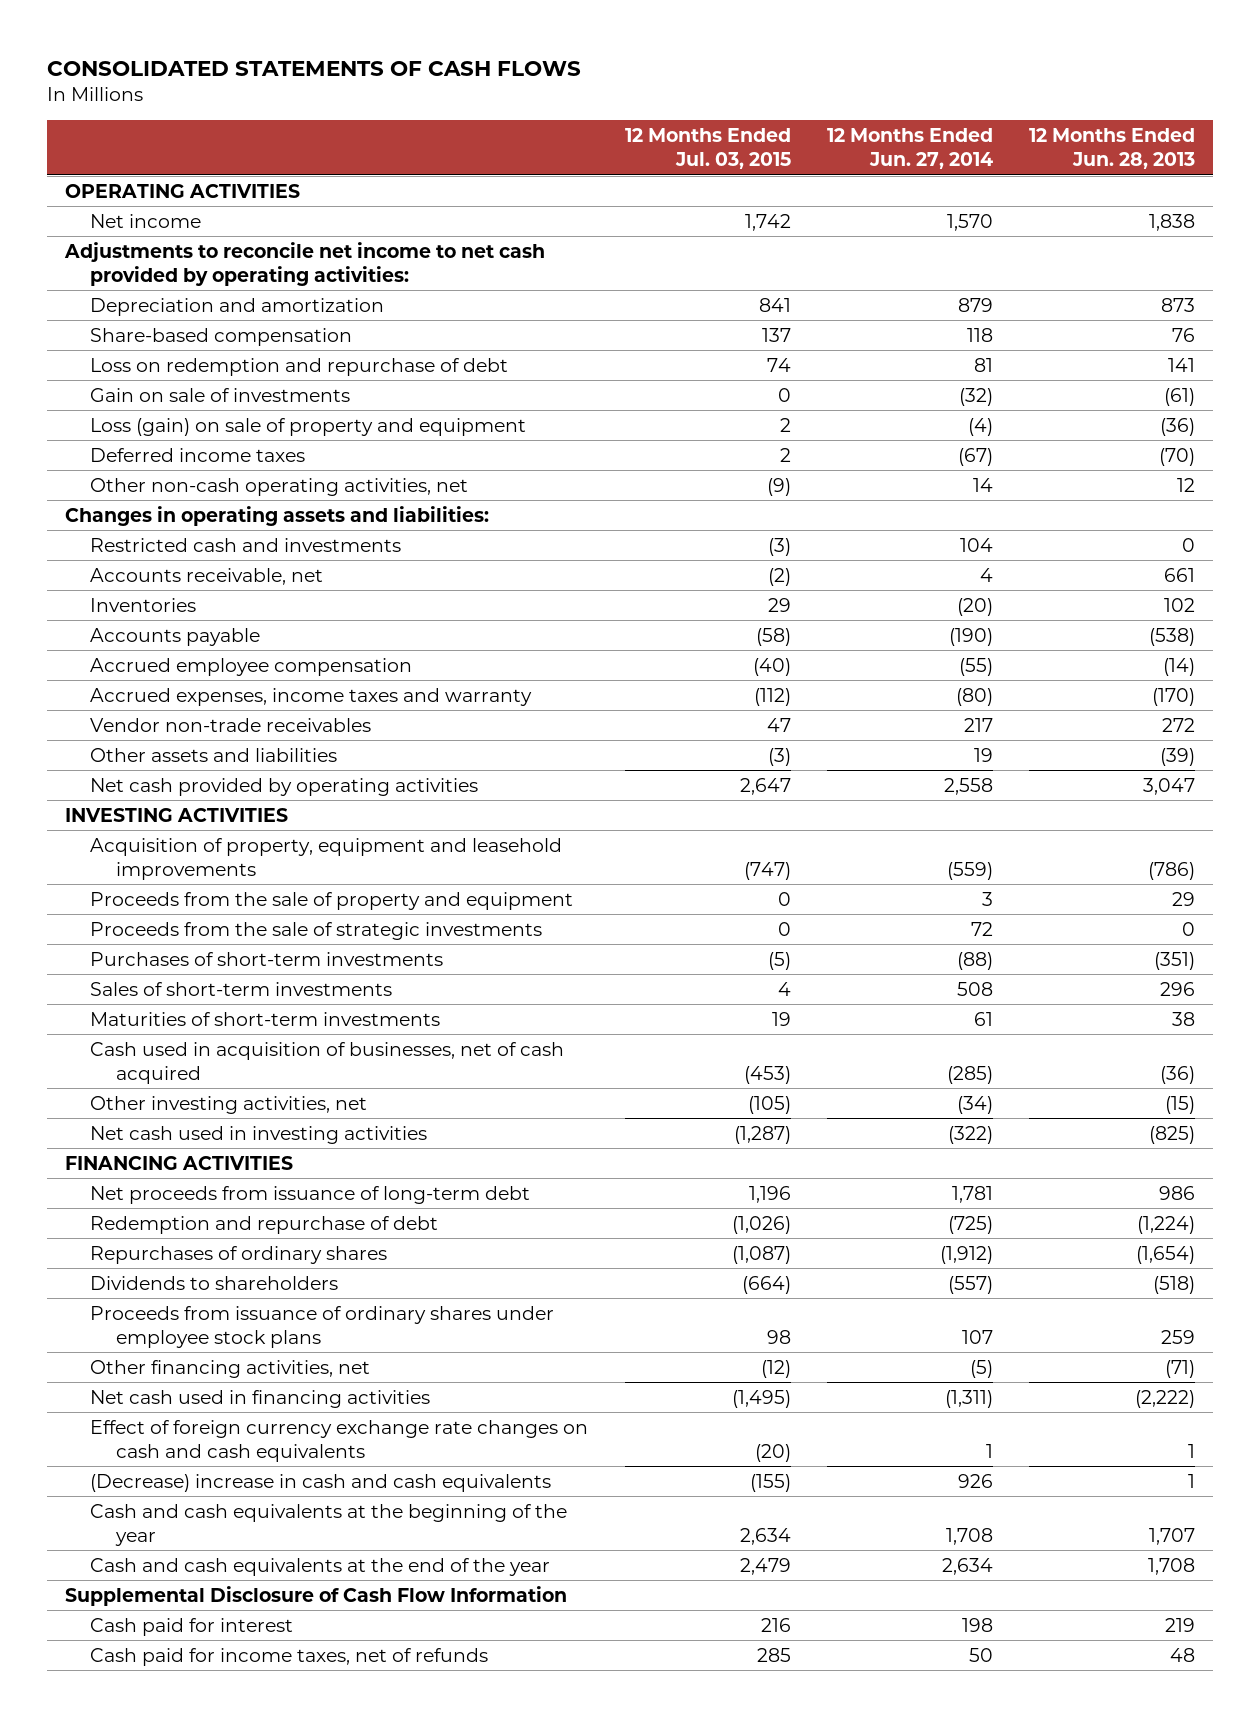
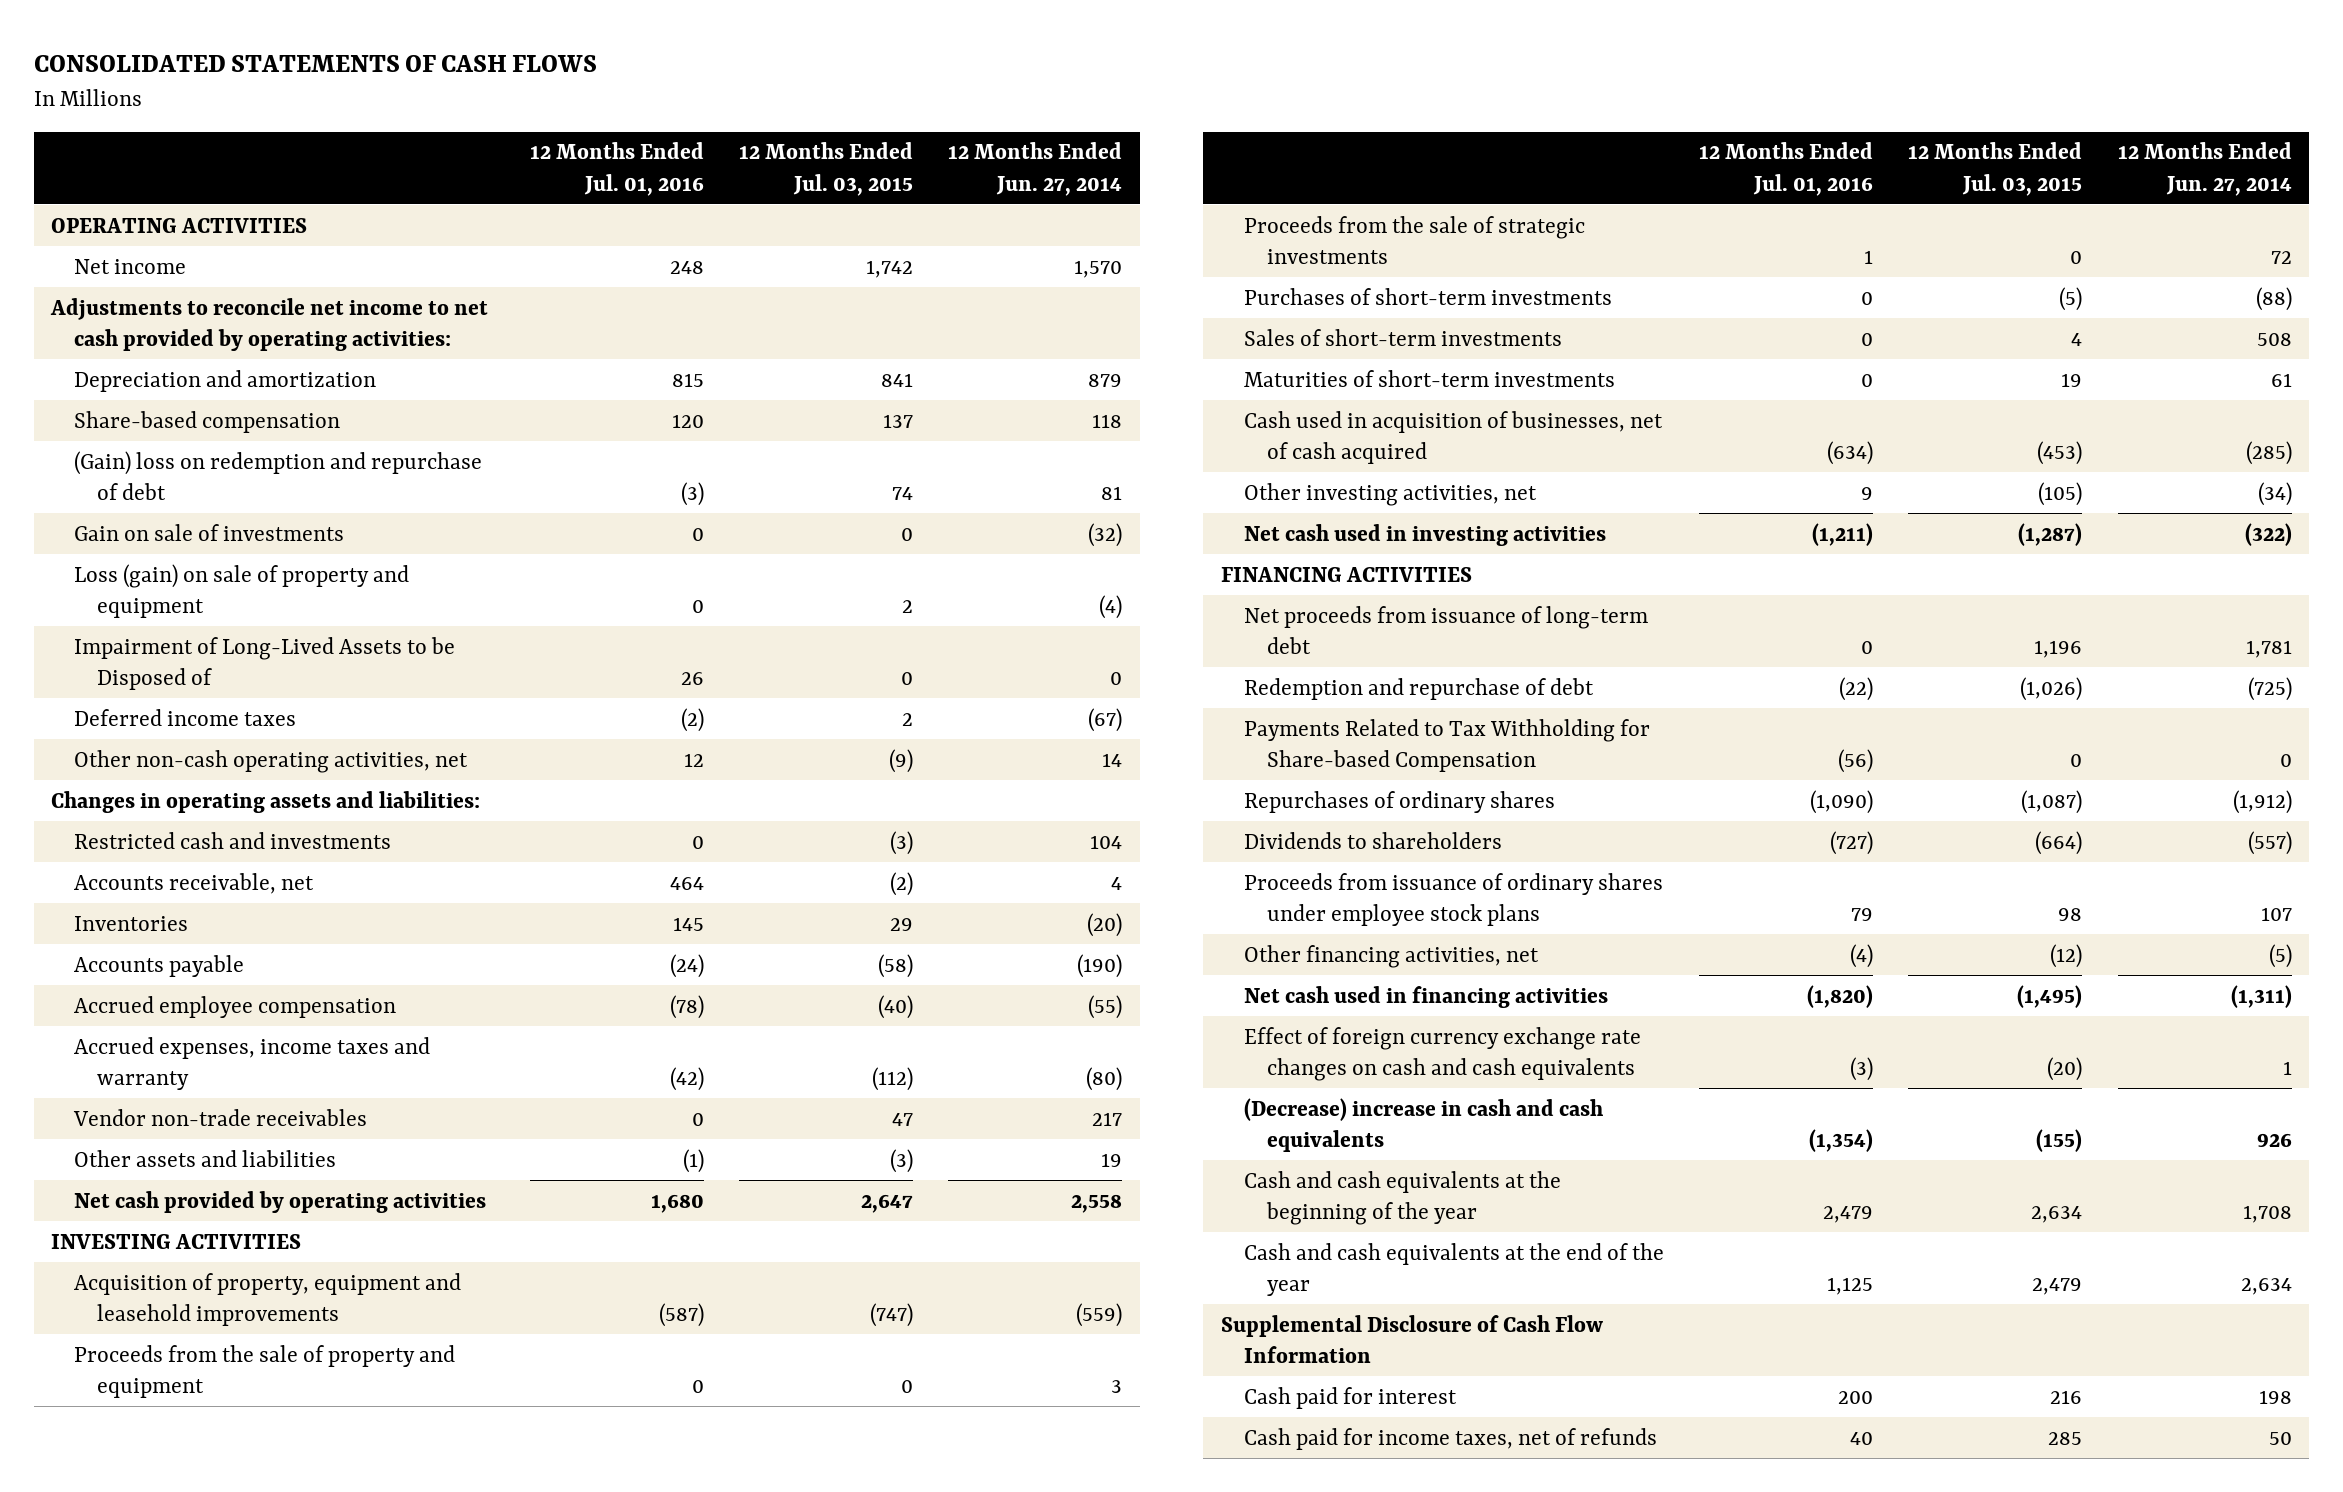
- | 12 Months Ended Jul. 03, 2015 | 12 Months Ended Jun. 27, 2014 | 12 Months Ended Jun. 28, 2013
+ | 12 Months Ended Jul. 01, 2016 | 12 Months Ended Jul. 03, 2015 | 12 Months Ended Jun. 27, 2014
- Loss on redemption and repurchase of debt | 74 | 81 | 141
+ (Gain) loss on redemption and repurchase of debt | (3) | 74 | 81
+ Impairment of Long-Lived Assets to be Disposed of | 26 | 0 | 0
+ Payments Related to Tax Withholding for Share-based Compensation | (56) | 0 | 0

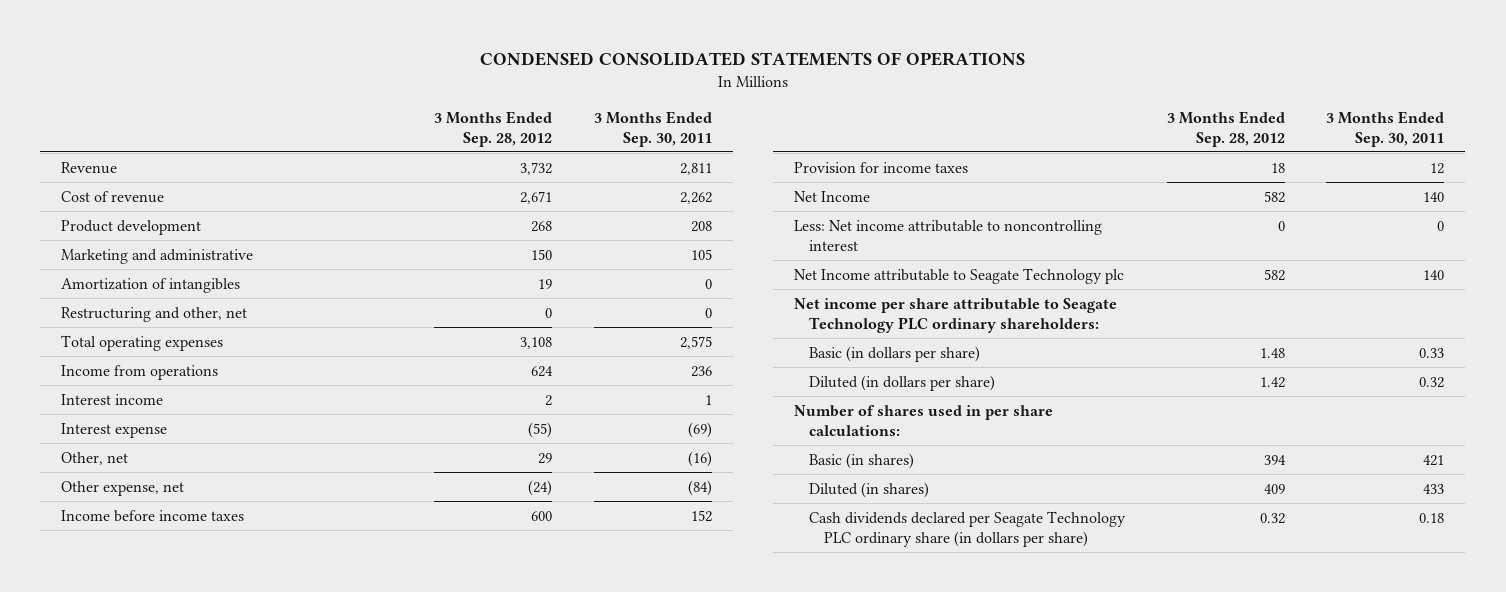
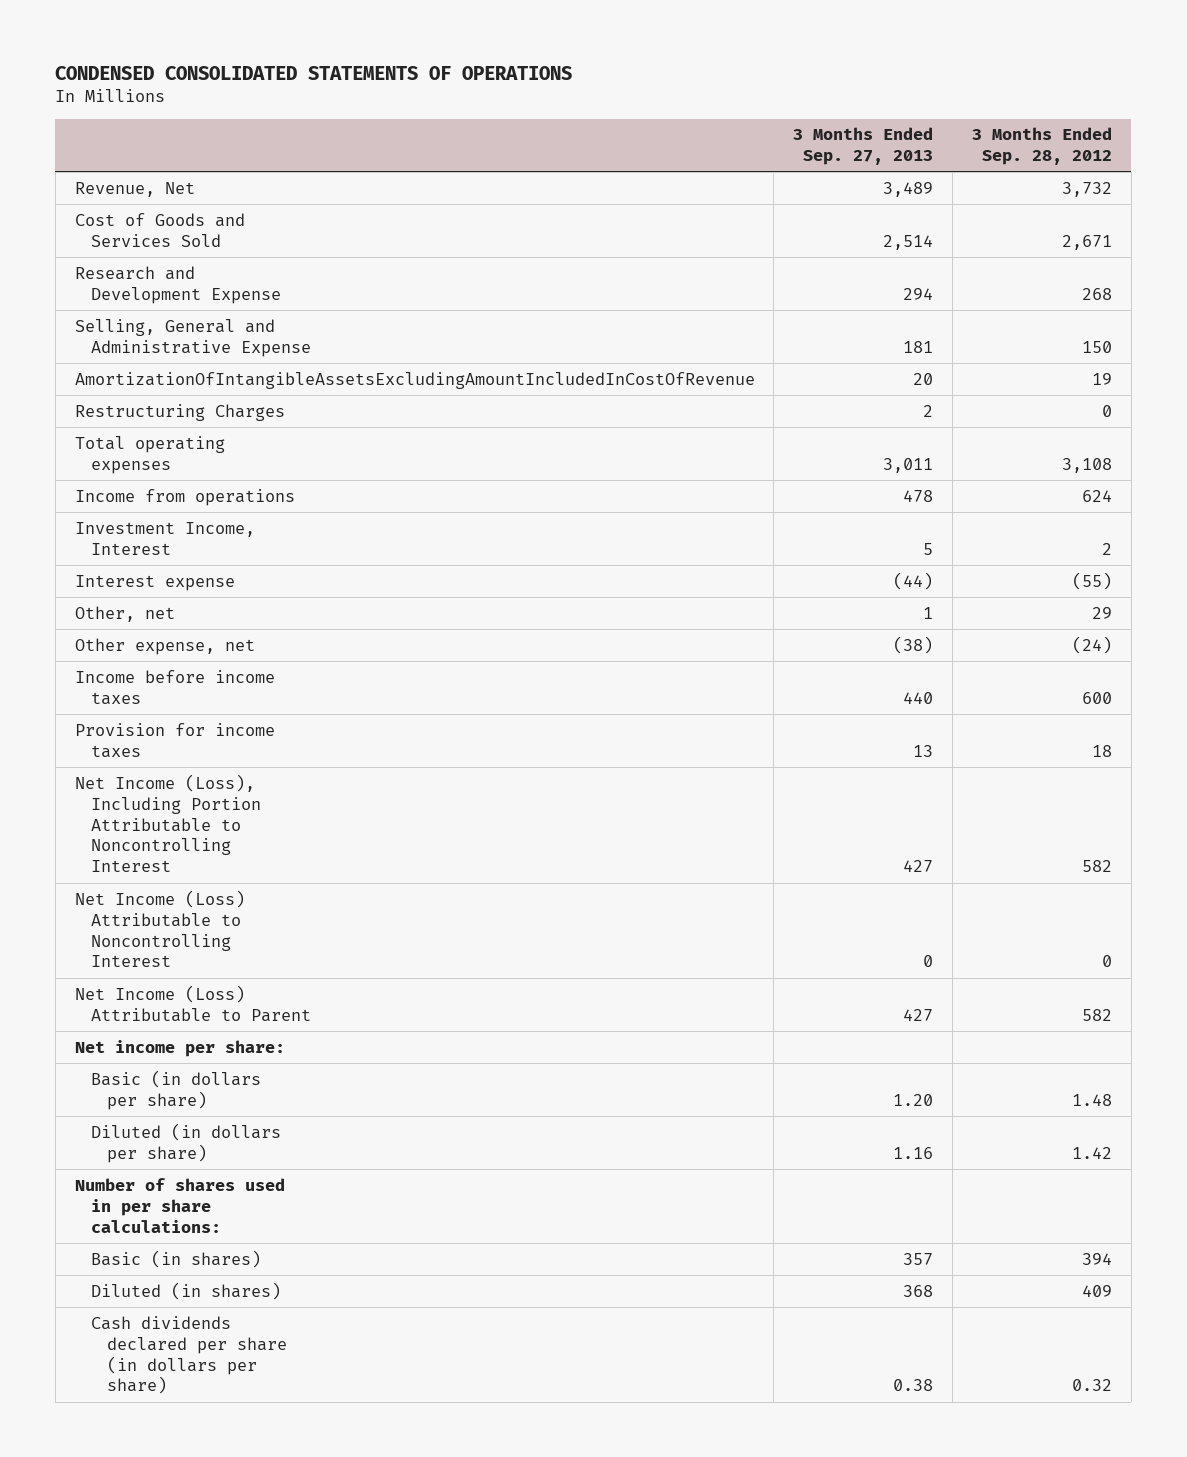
- | 3 Months Ended Sep. 28, 2012 | 3 Months Ended Sep. 30, 2011
+ | 3 Months Ended Sep. 27, 2013 | 3 Months Ended Sep. 28, 2012
- Revenue | 3,732 | 2,811
- Cost of revenue | 2,671 | 2,262
- Product development | 268 | 208
- Marketing and administrative | 150 | 105
- Amortization of intangibles | 19 | 0
- Restructuring and other, net | 0 | 0
+ Revenue, Net | 3,489 | 3,732
+ Cost of Goods and Services Sold | 2,514 | 2,671
+ Research and Development Expense | 294 | 268
+ Selling, General and Administrative Expense | 181 | 150
+ AmortizationOfIntangibleAssetsExcludingAmountIncludedInCostOfRevenue | 20 | 19
+ Restructuring Charges | 2 | 0
- Interest income | 2 | 1
+ Investment Income, Interest | 5 | 2
- Net Income | 582 | 140
- Less: Net income attributable to noncontrolling interest | 0 | 0
- Net Income attributable to Seagate Technology plc | 582 | 140
- Net income per share attributable to Seagate Technology PLC ordinary shareholders:
+ Net Income (Loss), Including Portion Attributable to Noncontrolling Interest | 427 | 582
+ Net Income (Loss) Attributable to Noncontrolling Interest | 0 | 0
+ Net Income (Loss) Attributable to Parent | 427 | 582
+ Net income per share:
- Cash dividends declared per Seagate Technology PLC ordinary share (in dollars per share) | 0.32 | 0.18
+ Cash dividends declared per share (in dollars per share) | 0.38 | 0.32

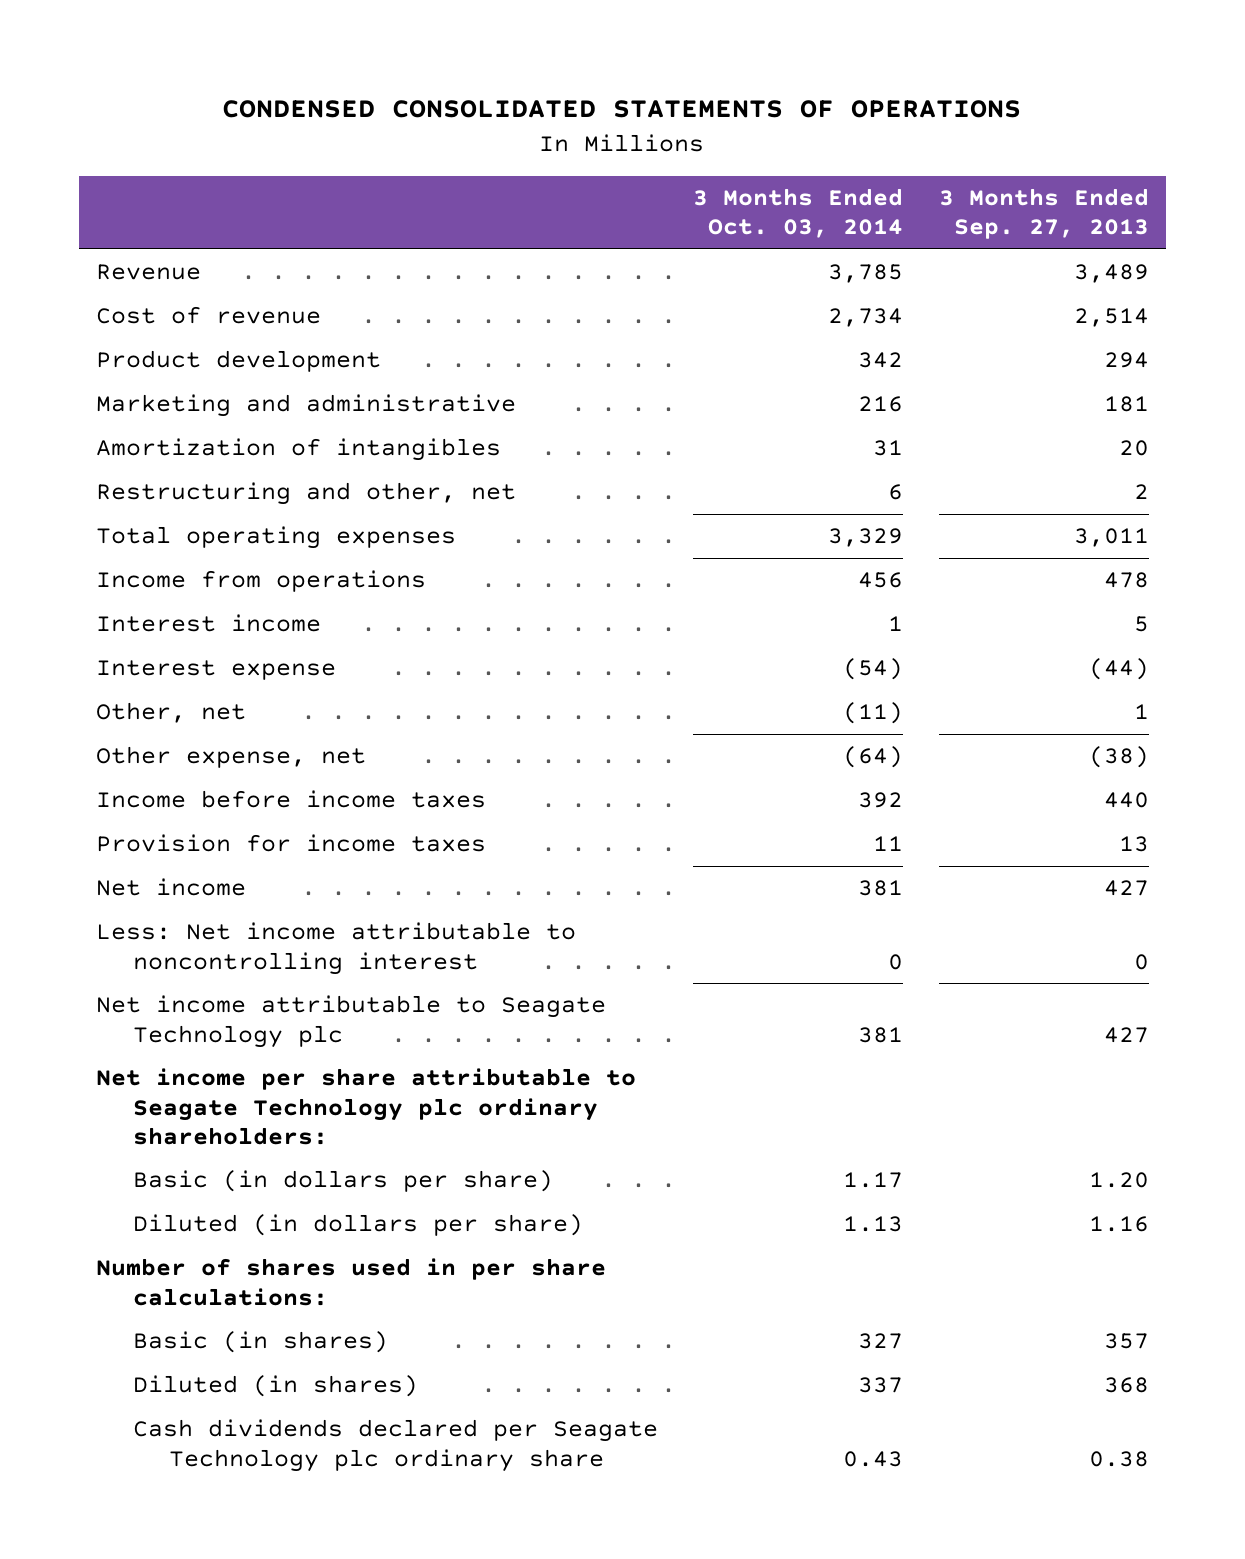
- | 3 Months Ended Sep. 27, 2013 | 3 Months Ended Sep. 28, 2012
+ | 3 Months Ended Oct. 03, 2014 | 3 Months Ended Sep. 27, 2013
- Revenue, Net | 3,489 | 3,732
- Cost of Goods and Services Sold | 2,514 | 2,671
- Research and Development Expense | 294 | 268
- Selling, General and Administrative Expense | 181 | 150
- AmortizationOfIntangibleAssetsExcludingAmountIncludedInCostOfRevenue | 20 | 19
- Restructuring Charges | 2 | 0
+ Revenue | 3,785 | 3,489
+ Cost of revenue | 2,734 | 2,514
+ Product development | 342 | 294
+ Marketing and administrative | 216 | 181
+ Amortization of intangibles | 31 | 20
+ Restructuring and other, net | 6 | 2
- Investment Income, Interest | 5 | 2
+ Interest income | 1 | 5
- Net Income (Loss), Including Portion Attributable to Noncontrolling Interest | 427 | 582
- Net Income (Loss) Attributable to Noncontrolling Interest | 0 | 0
- Net Income (Loss) Attributable to Parent | 427 | 582
- Net income per share:
+ Net income | 381 | 427
+ Less: Net income attributable to noncontrolling interest | 0 | 0
+ Net income attributable to Seagate Technology plc | 381 | 427
+ Net income per share attributable to Seagate Technology plc ordinary shareholders:
- Cash dividends declared per share (in dollars per share) | 0.38 | 0.32
+ Cash dividends declared per Seagate Technology plc ordinary share | 0.43 | 0.38

